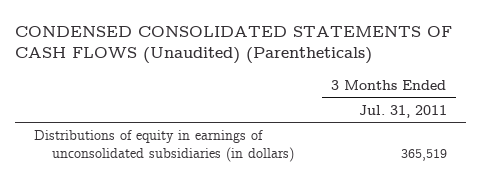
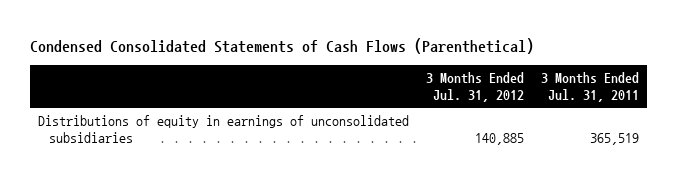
- CONDENSED CONSOLIDATED STATEMENTS OF CASH FLOWS (Unaudited) (Parentheticals)
+ Condensed Consolidated Statements of Cash Flows (Parenthetical)
- | 3 Months Ended Jul. 31, 2011
+ | 3 Months Ended Jul. 31, 2012 | 3 Months Ended Jul. 31, 2011
- Distributions of equity in earnings of unconsolidated subsidiaries (in dollars) | 365,519
+ Distributions of equity in earnings of unconsolidated subsidiaries | 140,885 | 365,519

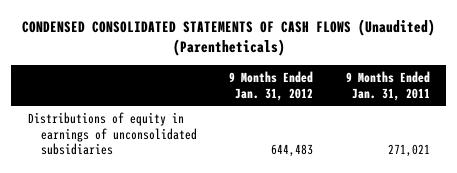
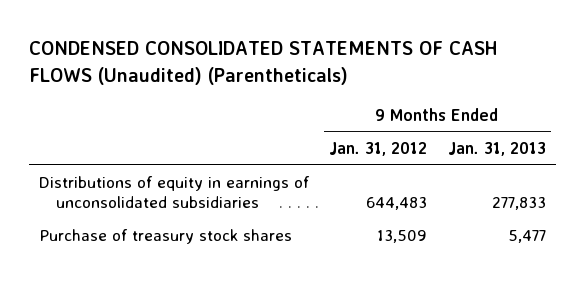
- | 9 Months Ended Jan. 31, 2012 | 9 Months Ended Jan. 31, 2011
+ | 9 Months Ended Jan. 31, 2012 | 9 Months Ended Jan. 31, 2013
+ Purchase of treasury stock shares | 13,509 | 5,477

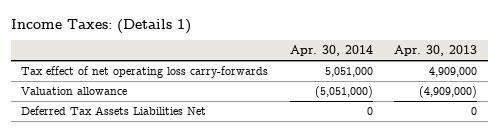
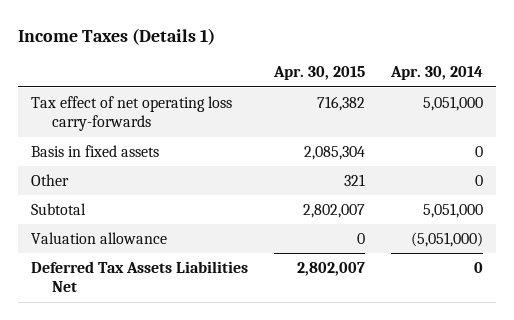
- Income Taxes: (Details 1)
+ Income Taxes (Details 1)
- | Apr. 30, 2014 | Apr. 30, 2013
+ | Apr. 30, 2015 | Apr. 30, 2014
+ Basis in fixed assets | 2,085,304 | 0
+ Other | 321 | 0
+ Subtotal | 2,802,007 | 5,051,000

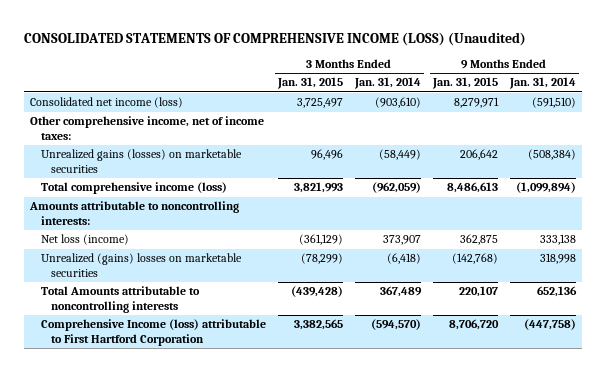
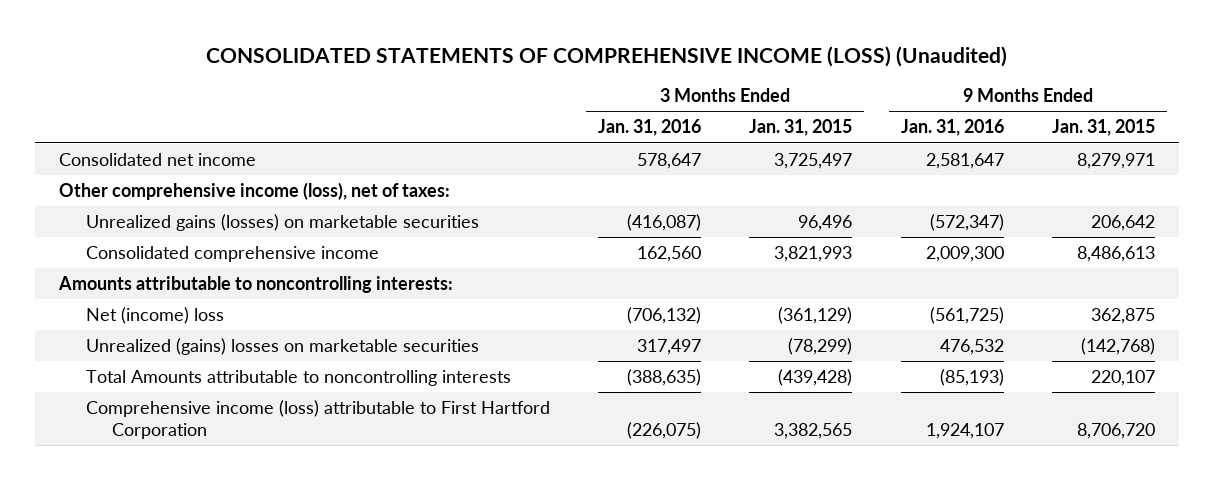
- | 3 Months Ended Jan. 31, 2015 | 3 Months Ended Jan. 31, 2014 | 9 Months Ended Jan. 31, 2015 | 9 Months Ended Jan. 31, 2014
+ | 3 Months Ended Jan. 31, 2016 | 3 Months Ended Jan. 31, 2015 | 9 Months Ended Jan. 31, 2016 | 9 Months Ended Jan. 31, 2015
- Consolidated net income (loss) | 3,725,497 | (903,610) | 8,279,971 | (591,510)
- Other comprehensive income, net of income taxes:
+ Consolidated net income | 578,647 | 3,725,497 | 2,581,647 | 8,279,971
+ Other comprehensive income (loss), net of taxes:
- Total comprehensive income (loss) | 3,821,993 | (962,059) | 8,486,613 | (1,099,894)
+ Consolidated comprehensive income | 162,560 | 3,821,993 | 2,009,300 | 8,486,613
- Net loss (income) | (361,129) | 373,907 | 362,875 | 333,138
+ Net (income) loss | (706,132) | (361,129) | (561,725) | 362,875
- Comprehensive Income (loss) attributable to First Hartford Corporation | 3,382,565 | (594,570) | 8,706,720 | (447,758)
+ Comprehensive income (loss) attributable to First Hartford Corporation | (226,075) | 3,382,565 | 1,924,107 | 8,706,720

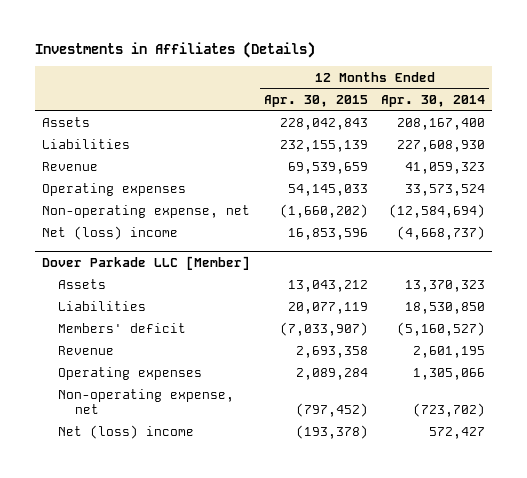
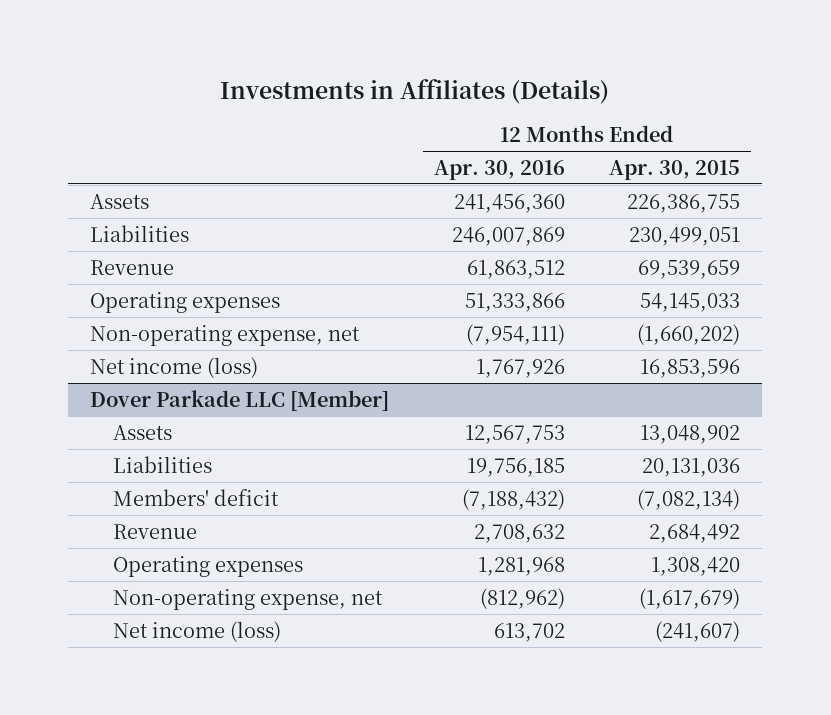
- | 12 Months Ended Apr. 30, 2015 | 12 Months Ended Apr. 30, 2014
+ | 12 Months Ended Apr. 30, 2016 | 12 Months Ended Apr. 30, 2015
- Assets | 228,042,843 | 208,167,400
- Liabilities | 232,155,139 | 227,608,930
+ Assets | 241,456,360 | 226,386,755
+ Liabilities | 246,007,869 | 230,499,051
- Net (loss) income | 16,853,596 | (4,668,737)
+ Net income (loss) | 1,767,926 | 16,853,596
@ Dover Parkade LLC [Member]
- Assets | 13,043,212 | 13,370,323
- Liabilities | 20,077,119 | 18,530,850
- Members' deficit | (7,033,907) | (5,160,527)
- Revenue | 2,693,358 | 2,601,195
- Operating expenses | 2,089,284 | 1,305,066
- Non-operating expense, net | (797,452) | (723,702)
- Net (loss) income | (193,378) | 572,427
+ Assets | 12,567,753 | 13,048,902
+ Liabilities | 19,756,185 | 20,131,036
+ Members' deficit | (7,188,432) | (7,082,134)
+ Revenue | 2,708,632 | 2,684,492
+ Operating expenses | 1,281,968 | 1,308,420
+ Non-operating expense, net | (812,962) | (1,617,679)
+ Net income (loss) | 613,702 | (241,607)

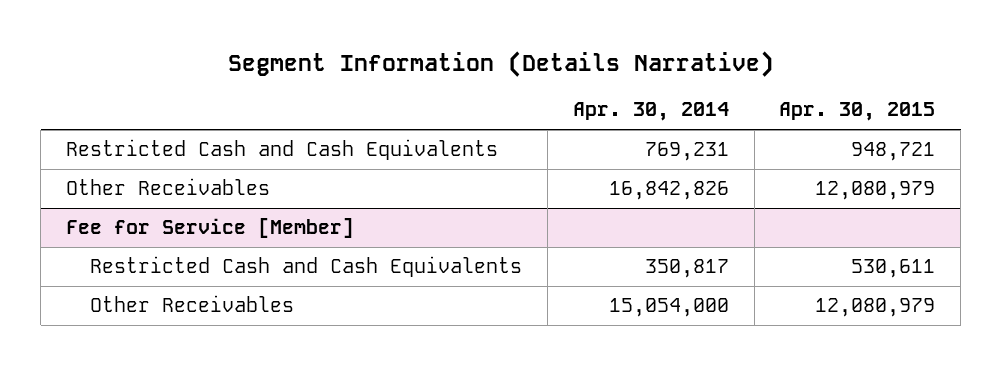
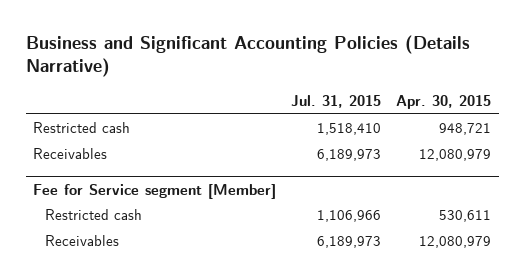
- Segment Information (Details Narrative)
+ Business and Significant Accounting Policies (Details Narrative)
- | Apr. 30, 2014 | Apr. 30, 2015
+ | Jul. 31, 2015 | Apr. 30, 2015
- Restricted Cash and Cash Equivalents | 769,231 | 948,721
- Other Receivables | 16,842,826 | 12,080,979
- Fee for Service [Member]
- Restricted Cash and Cash Equivalents | 350,817 | 530,611
- Other Receivables | 15,054,000 | 12,080,979
+ Restricted cash | 1,518,410 | 948,721
+ Receivables | 6,189,973 | 12,080,979
+ Fee for Service segment [Member]
+ Restricted cash | 1,106,966 | 530,611
+ Receivables | 6,189,973 | 12,080,979

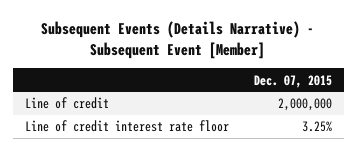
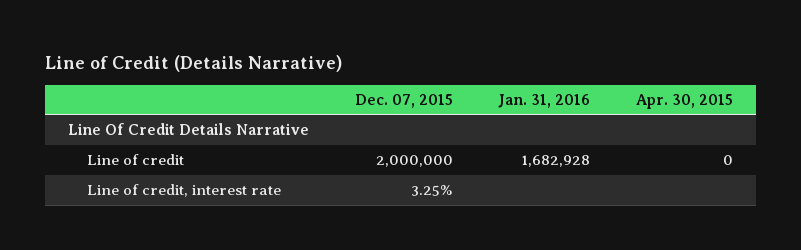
- Subsequent Events (Details Narrative) - Subsequent Event [Member]
+ Line of Credit (Details Narrative)
- | Dec. 07, 2015
+ | Dec. 07, 2015 | Jan. 31, 2016 | Apr. 30, 2015
+ Line Of Credit Details Narrative
- Line of credit interest rate floor | 3.25%
+ Line of credit, interest rate | 3.25% | |

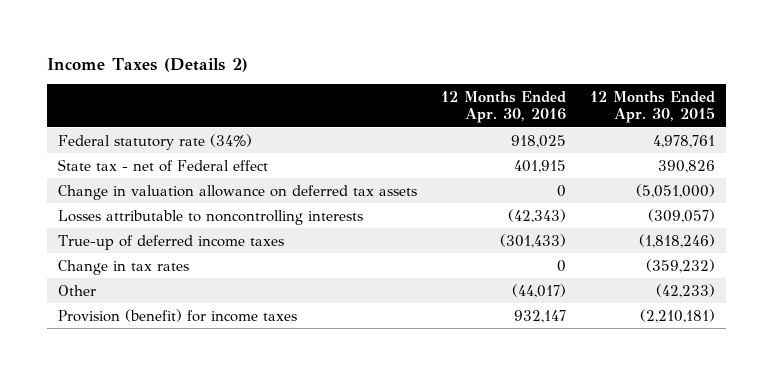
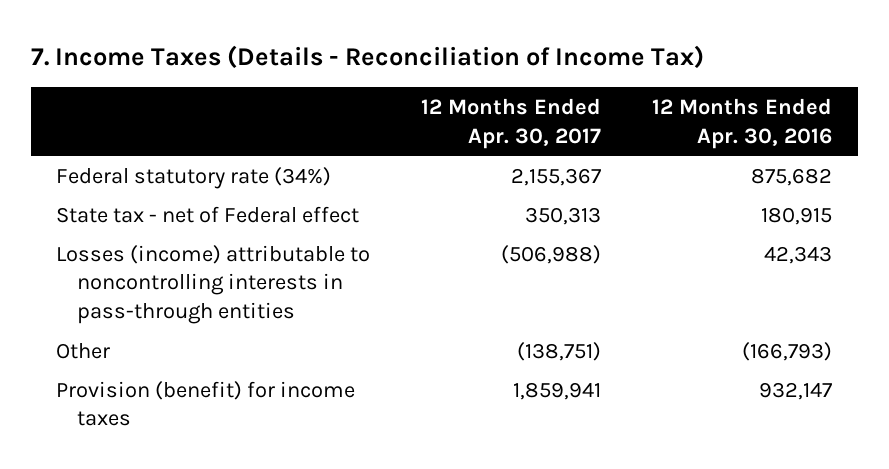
- Income Taxes (Details 2)
+ 7. Income Taxes (Details - Reconciliation of Income Tax)
- | 12 Months Ended Apr. 30, 2016 | 12 Months Ended Apr. 30, 2015
+ | 12 Months Ended Apr. 30, 2017 | 12 Months Ended Apr. 30, 2016
- Federal statutory rate (34%) | 918,025 | 4,978,761
- State tax - net of Federal effect | 401,915 | 390,826
- Change in valuation allowance on deferred tax assets | 0 | (5,051,000)
- Losses attributable to noncontrolling interests | (42,343) | (309,057)
- True-up of deferred income taxes | (301,433) | (1,818,246)
- Change in tax rates | 0 | (359,232)
- Other | (44,017) | (42,233)
+ Federal statutory rate (34%) | 2,155,367 | 875,682
+ State tax - net of Federal effect | 350,313 | 180,915
+ Losses (income) attributable to noncontrolling interests in pass-through entities | (506,988) | 42,343
+ Other | (138,751) | (166,793)

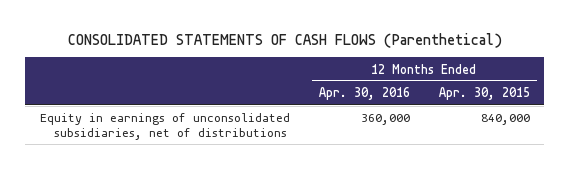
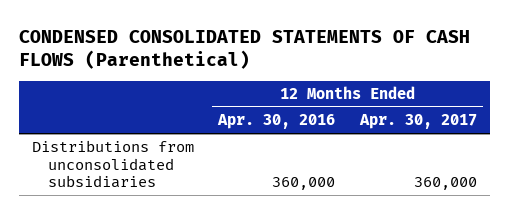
- CONSOLIDATED STATEMENTS OF CASH FLOWS (Parenthetical)
+ CONDENSED CONSOLIDATED STATEMENTS OF CASH FLOWS (Parenthetical)
- | 12 Months Ended Apr. 30, 2016 | 12 Months Ended Apr. 30, 2015
+ | 12 Months Ended Apr. 30, 2016 | 12 Months Ended Apr. 30, 2017
- Equity in earnings of unconsolidated subsidiaries, net of distributions | 360,000 | 840,000
+ Distributions from unconsolidated subsidiaries | 360,000 | 360,000

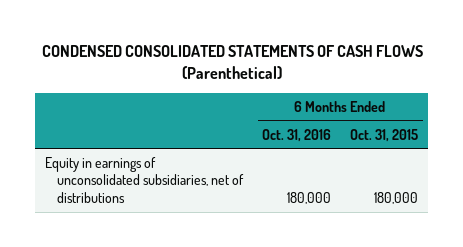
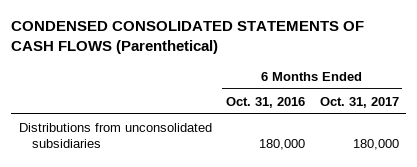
- | 6 Months Ended Oct. 31, 2016 | 6 Months Ended Oct. 31, 2015
+ | 6 Months Ended Oct. 31, 2016 | 6 Months Ended Oct. 31, 2017
- Equity in earnings of unconsolidated subsidiaries, net of distributions | 180,000 | 180,000
+ Distributions from unconsolidated subsidiaries | 180,000 | 180,000

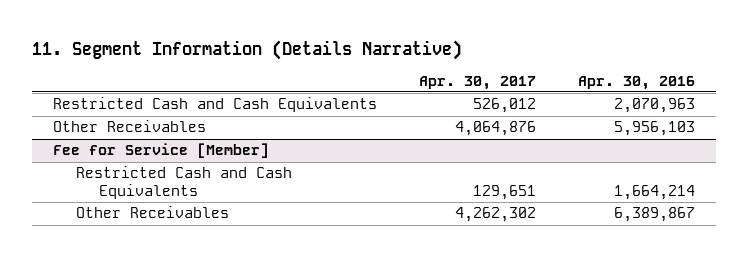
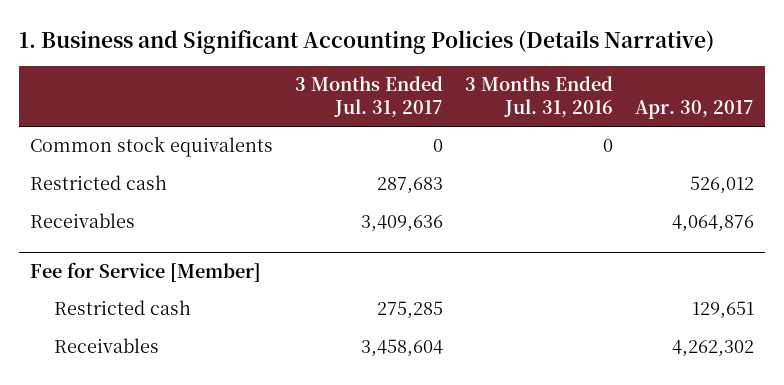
- 11. Segment Information (Details Narrative)
+ 1. Business and Significant Accounting Policies (Details Narrative)
- | Apr. 30, 2017 | Apr. 30, 2016
+ | 3 Months Ended Jul. 31, 2017 | 3 Months Ended Jul. 31, 2016 | Apr. 30, 2017
- Restricted Cash and Cash Equivalents | 526,012 | 2,070,963
- Other Receivables | 4,064,876 | 5,956,103
+ Common stock equivalents | 0 | 0 |
+ Restricted cash | 287,683 | | 526,012
+ Receivables | 3,409,636 | | 4,064,876
@ Fee for Service [Member]
- Restricted Cash and Cash Equivalents | 129,651 | 1,664,214
- Other Receivables | 4,262,302 | 6,389,867
+ Restricted cash | 275,285 | | 129,651
+ Receivables | 3,458,604 | | 4,262,302

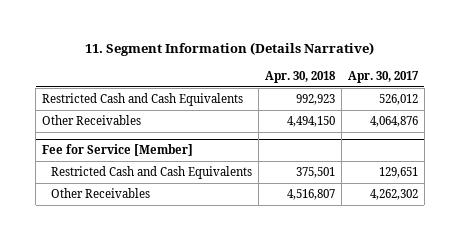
- 1. Business and Significant Accounting Policies (Details Narrative)
+ 11. Segment Information (Details Narrative)
- | 3 Months Ended Jul. 31, 2017 | 3 Months Ended Jul. 31, 2016 | Apr. 30, 2017
+ | Apr. 30, 2018 | Apr. 30, 2017
- Common stock equivalents | 0 | 0 |
- Restricted cash | 287,683 | | 526,012
- Receivables | 3,409,636 | | 4,064,876
+ Restricted Cash and Cash Equivalents | 992,923 | 526,012
+ Other Receivables | 4,494,150 | 4,064,876
@ Fee for Service [Member]
- Restricted cash | 275,285 | | 129,651
- Receivables | 3,458,604 | | 4,262,302
+ Restricted Cash and Cash Equivalents | 375,501 | 129,651
+ Other Receivables | 4,516,807 | 4,262,302

